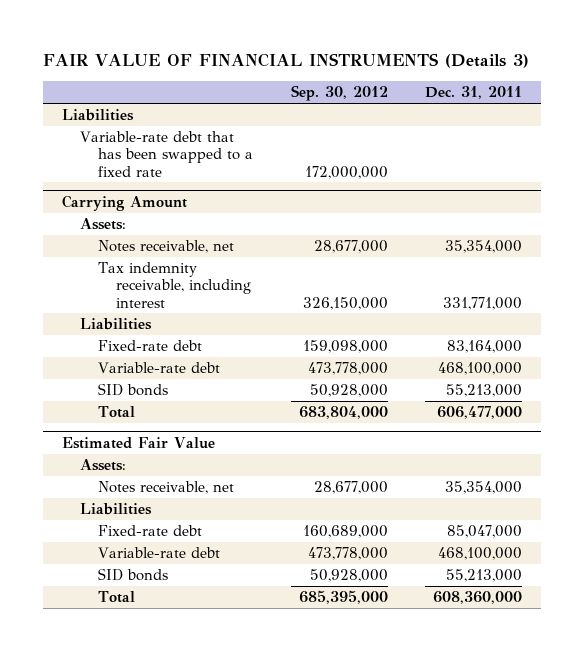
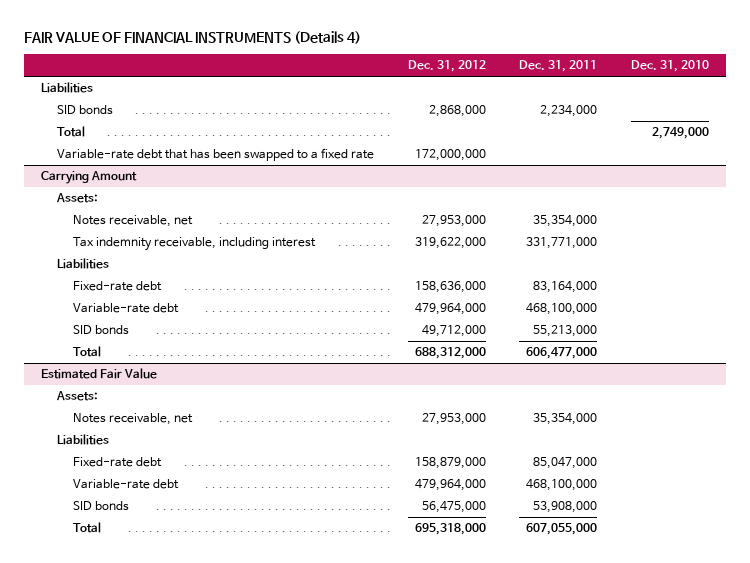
- FAIR VALUE OF FINANCIAL INSTRUMENTS (Details 3)
+ FAIR VALUE OF FINANCIAL INSTRUMENTS (Details 4)
- | Sep. 30, 2012 | Dec. 31, 2011
+ | Dec. 31, 2012 | Dec. 31, 2011 | Dec. 31, 2010
+ SID bonds | 2,868,000 | 2,234,000 |
+ Total | | | 2,749,000
@ Estimated Fair Value
- SID bonds | 50,928,000 | 55,213,000
- Total | 685,395,000 | 608,360,000
+ SID bonds | 56,475,000 | 53,908,000 |
+ Total | 695,318,000 | 607,055,000 |

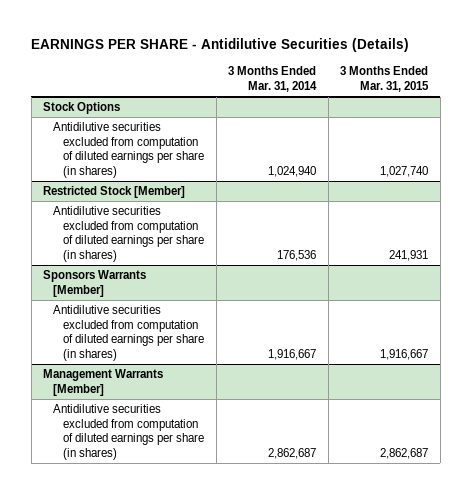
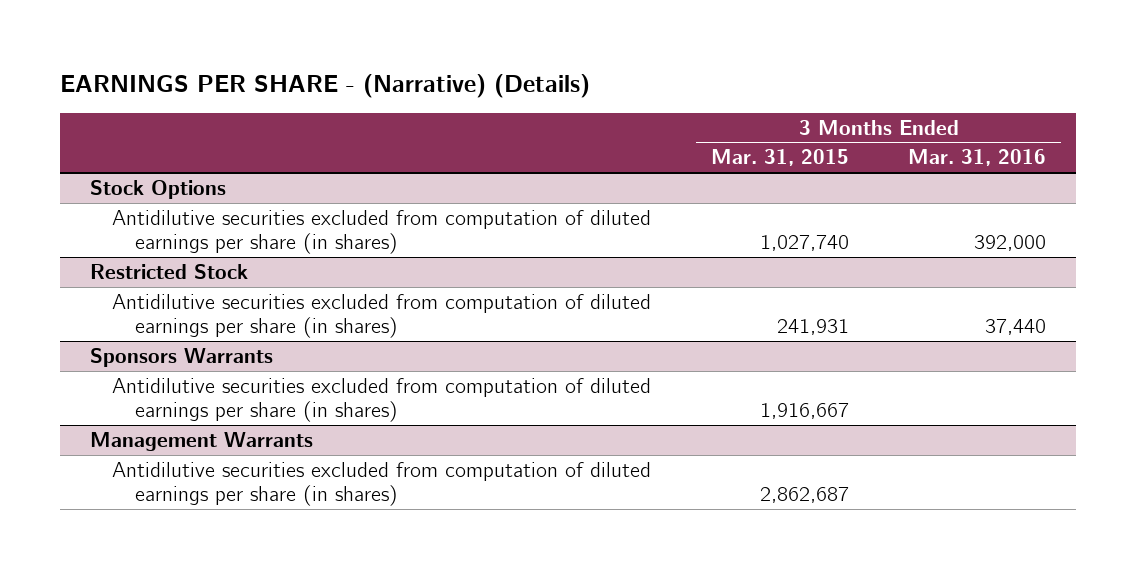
- EARNINGS PER SHARE - Antidilutive Securities (Details)
+ EARNINGS PER SHARE - (Narrative) (Details)
- | 3 Months Ended Mar. 31, 2014 | 3 Months Ended Mar. 31, 2015
+ | 3 Months Ended Mar. 31, 2015 | 3 Months Ended Mar. 31, 2016
- Restricted Stock [Member]
+ Restricted Stock
- Sponsors Warrants [Member]
+ Sponsors Warrants
- Management Warrants [Member]
+ Management Warrants

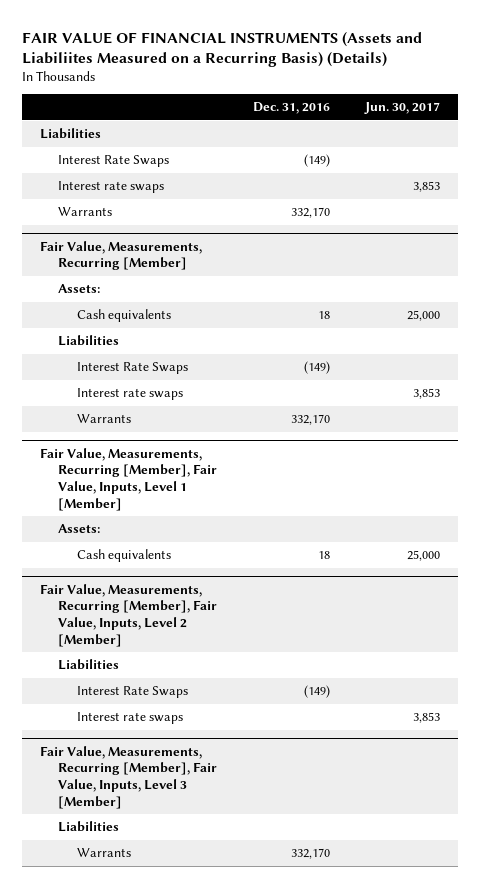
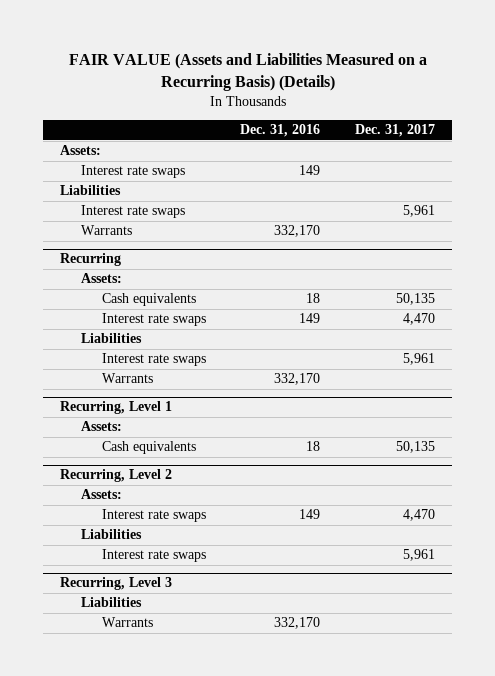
- FAIR VALUE OF FINANCIAL INSTRUMENTS (Assets and Liabiliites Measured on a Recurring Basis) (Details)
+ FAIR VALUE (Assets and Liabilities Measured on a Recurring Basis) (Details)
- | Dec. 31, 2016 | Jun. 30, 2017
+ | Dec. 31, 2016 | Dec. 31, 2017
+ Assets:
+ Interest rate swaps | 149 |
- Interest Rate Swaps | (149) |
- Fair Value, Measurements, Recurring [Member]
+ Recurring
+ Interest rate swaps | 149 | 4,470
- Interest Rate Swaps | (149) |
- Fair Value, Measurements, Recurring [Member], Fair Value, Inputs, Level 1 [Member]
+ Recurring, Level 1
- Fair Value, Measurements, Recurring [Member], Fair Value, Inputs, Level 2 [Member]
+ Recurring, Level 2
+ Assets:
+ Interest rate swaps | 149 | 4,470
- Interest Rate Swaps | (149) |
- Fair Value, Measurements, Recurring [Member], Fair Value, Inputs, Level 3 [Member]
+ Recurring, Level 3

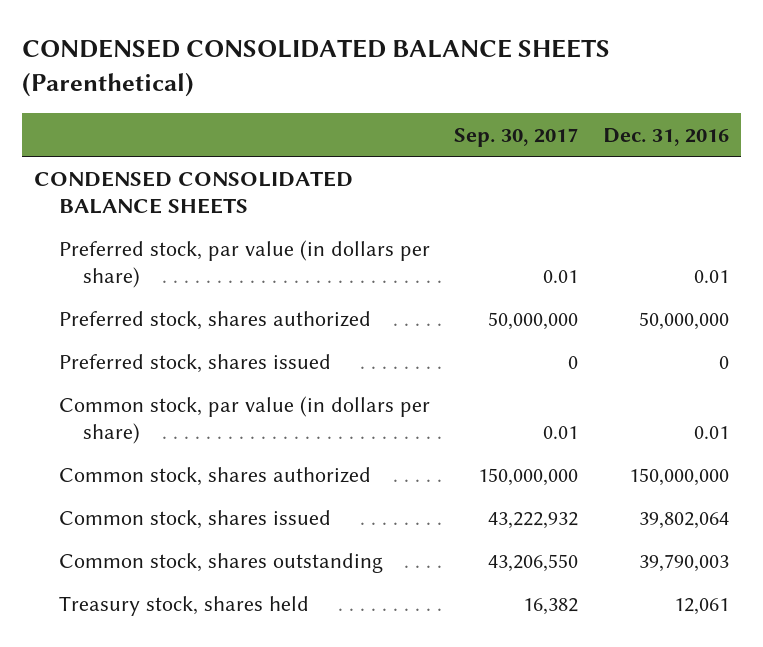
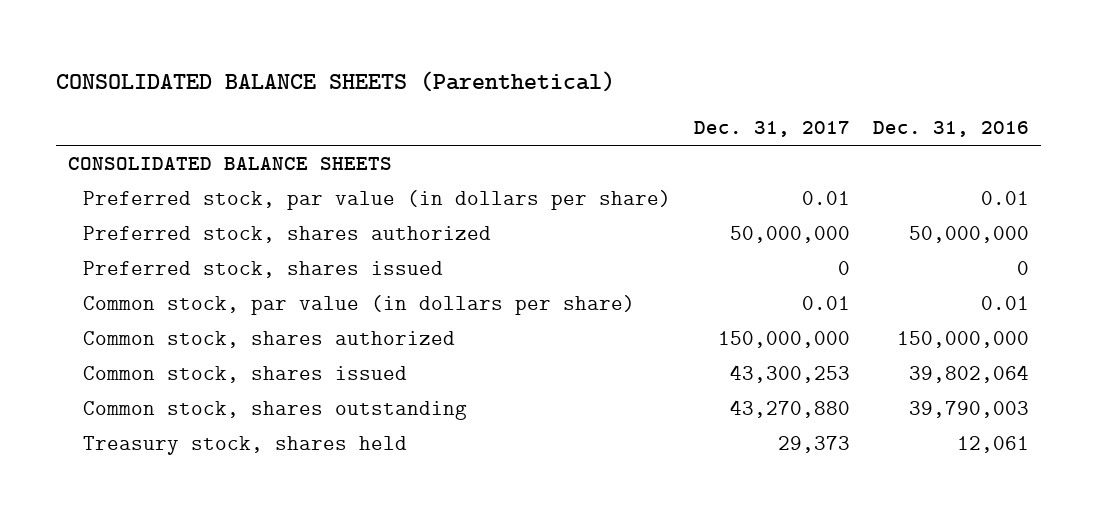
- CONDENSED CONSOLIDATED BALANCE SHEETS (Parenthetical)
+ CONSOLIDATED BALANCE SHEETS (Parenthetical)
- | Sep. 30, 2017 | Dec. 31, 2016
+ | Dec. 31, 2017 | Dec. 31, 2016
- CONDENSED CONSOLIDATED BALANCE SHEETS
+ CONSOLIDATED BALANCE SHEETS

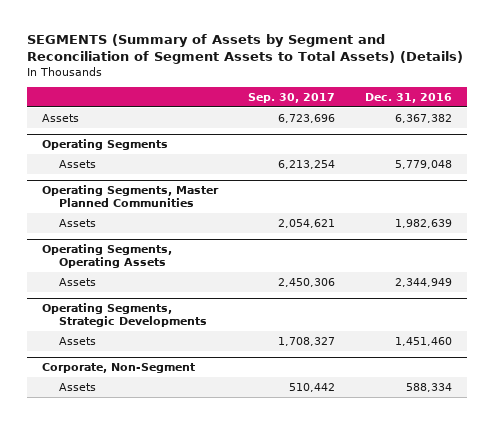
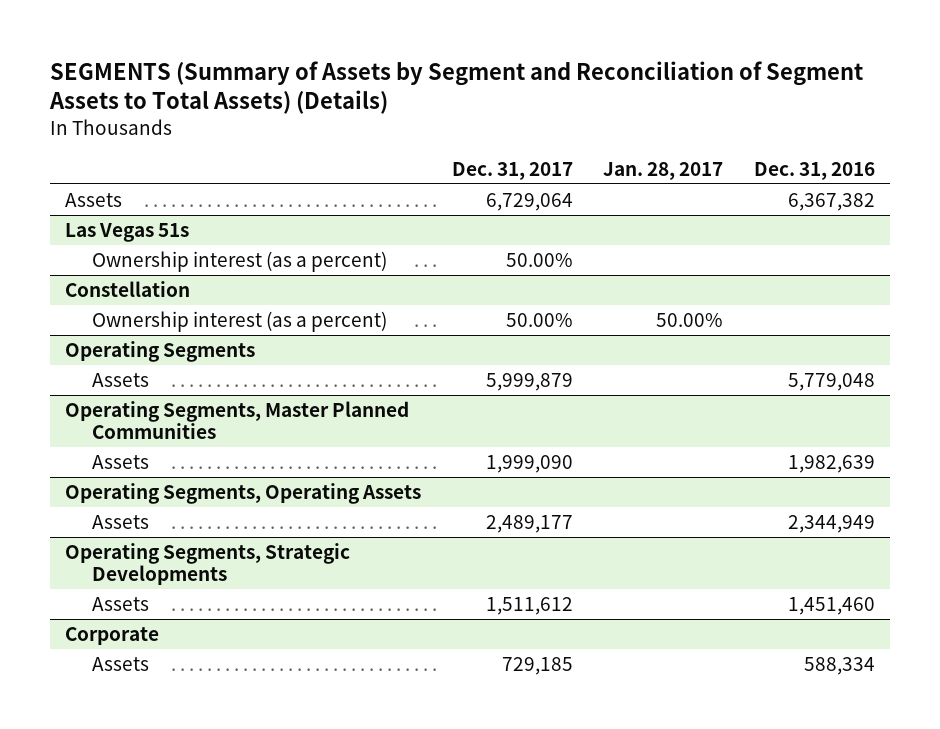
- | Sep. 30, 2017 | Dec. 31, 2016
+ | Dec. 31, 2017 | Jan. 28, 2017 | Dec. 31, 2016
+ Las Vegas 51s
+ Ownership interest (as a percent) | 50.00% | |
+ Constellation
+ Ownership interest (as a percent) | 50.00% | 50.00% |
- Corporate, Non-Segment
+ Corporate

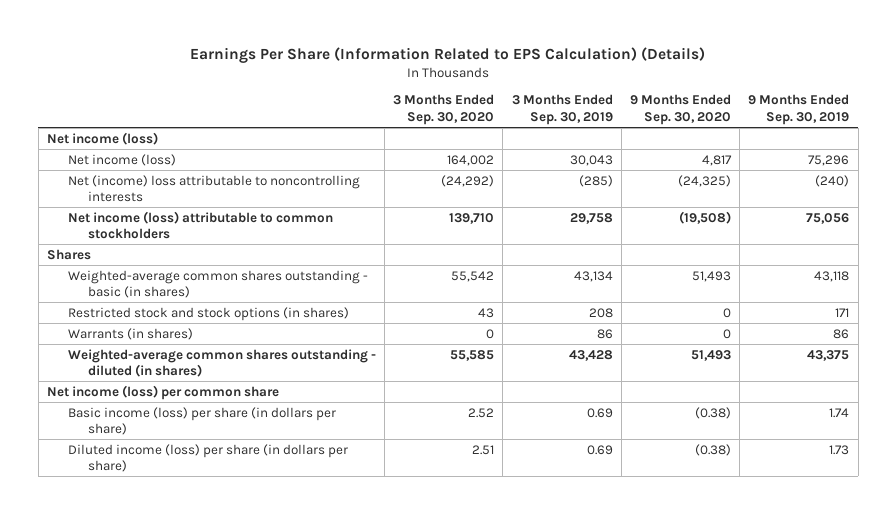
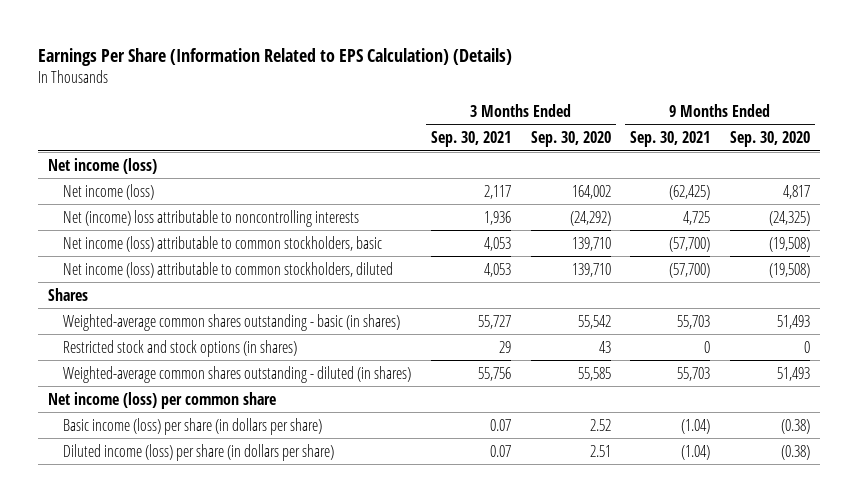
- | 3 Months Ended Sep. 30, 2020 | 3 Months Ended Sep. 30, 2019 | 9 Months Ended Sep. 30, 2020 | 9 Months Ended Sep. 30, 2019
+ | 3 Months Ended Sep. 30, 2021 | 3 Months Ended Sep. 30, 2020 | 9 Months Ended Sep. 30, 2021 | 9 Months Ended Sep. 30, 2020
- Net income (loss) attributable to common stockholders | 139,710 | 29,758 | (19,508) | 75,056
+ Net income (loss) attributable to common stockholders, basic | 4,053 | 139,710 | (57,700) | (19,508)
+ Net income (loss) attributable to common stockholders, diluted | 4,053 | 139,710 | (57,700) | (19,508)
- Warrants (in shares) | 0 | 86 | 0 | 86

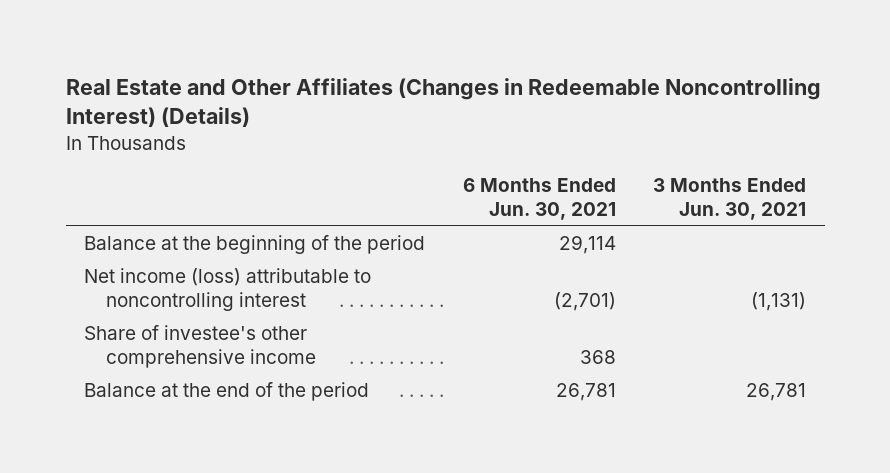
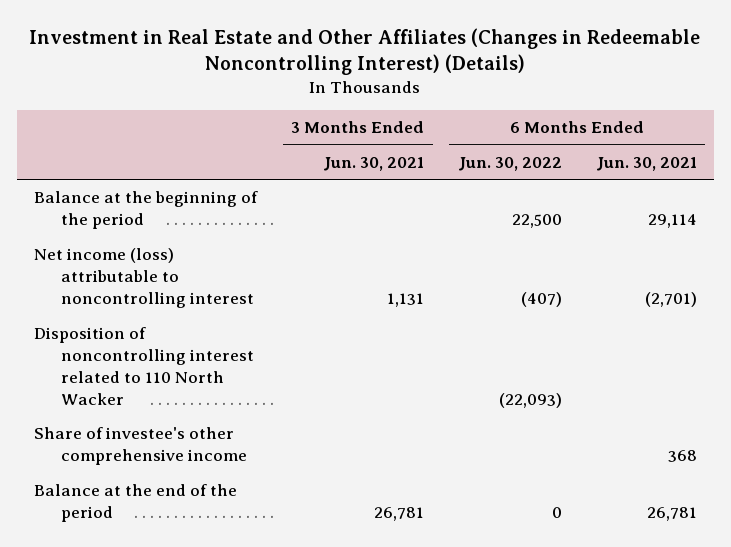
- Real Estate and Other Affiliates (Changes in Redeemable Noncontrolling Interest) (Details)
+ Investment in Real Estate and Other Affiliates (Changes in Redeemable Noncontrolling Interest) (Details)
- | 6 Months Ended Jun. 30, 2021 | 3 Months Ended Jun. 30, 2021
+ | 3 Months Ended Jun. 30, 2021 | 6 Months Ended Jun. 30, 2022 | 6 Months Ended Jun. 30, 2021
- Net income (loss) attributable to noncontrolling interest | (2,701) | (1,131)
+ Net income (loss) attributable to noncontrolling interest | 1,131 | (407) | (2,701)
+ Disposition of noncontrolling interest related to 110 North Wacker | | (22,093) |

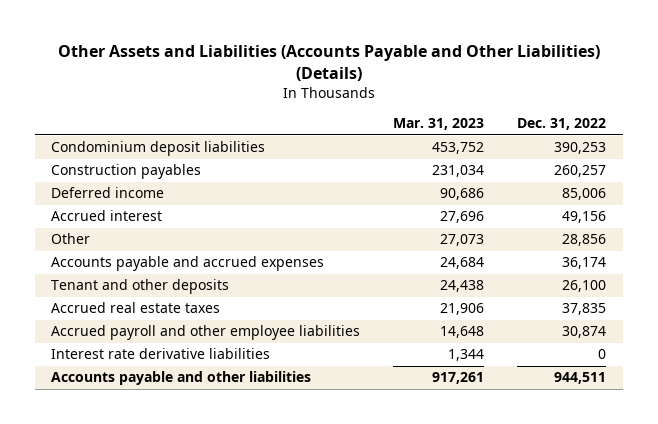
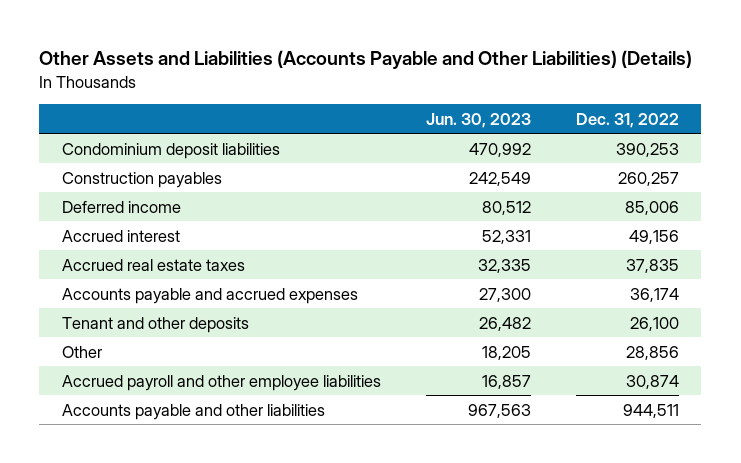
- | Mar. 31, 2023 | Dec. 31, 2022
+ | Jun. 30, 2023 | Dec. 31, 2022
moved up: Accrued real estate taxes | 32,335 | 37,835
moved down: Other | 18,205 | 28,856
- Interest rate derivative liabilities | 1,344 | 0

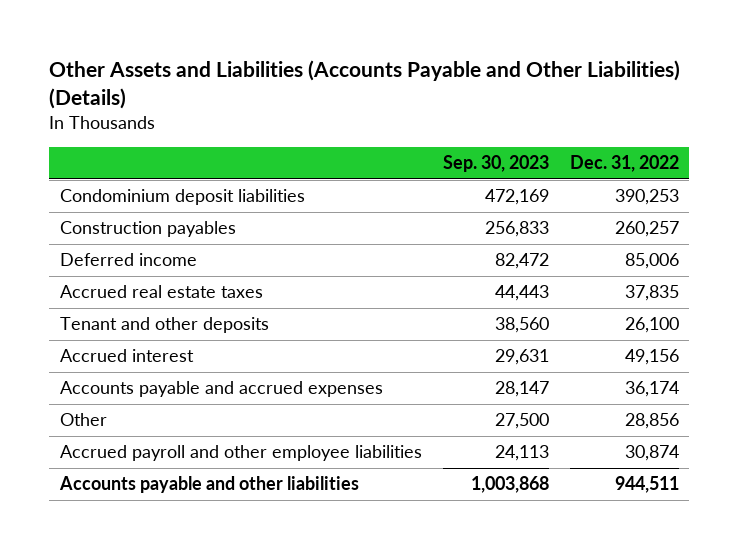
- | Jun. 30, 2023 | Dec. 31, 2022
+ | Sep. 30, 2023 | Dec. 31, 2022
moved down: Accrued interest | 29,631 | 49,156
moved down: Accounts payable and accrued expenses | 28,147 | 36,174

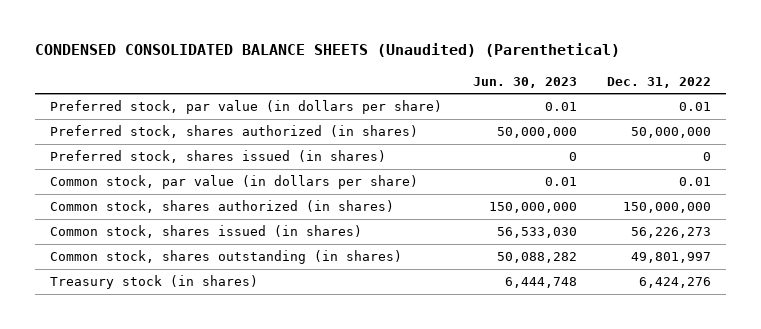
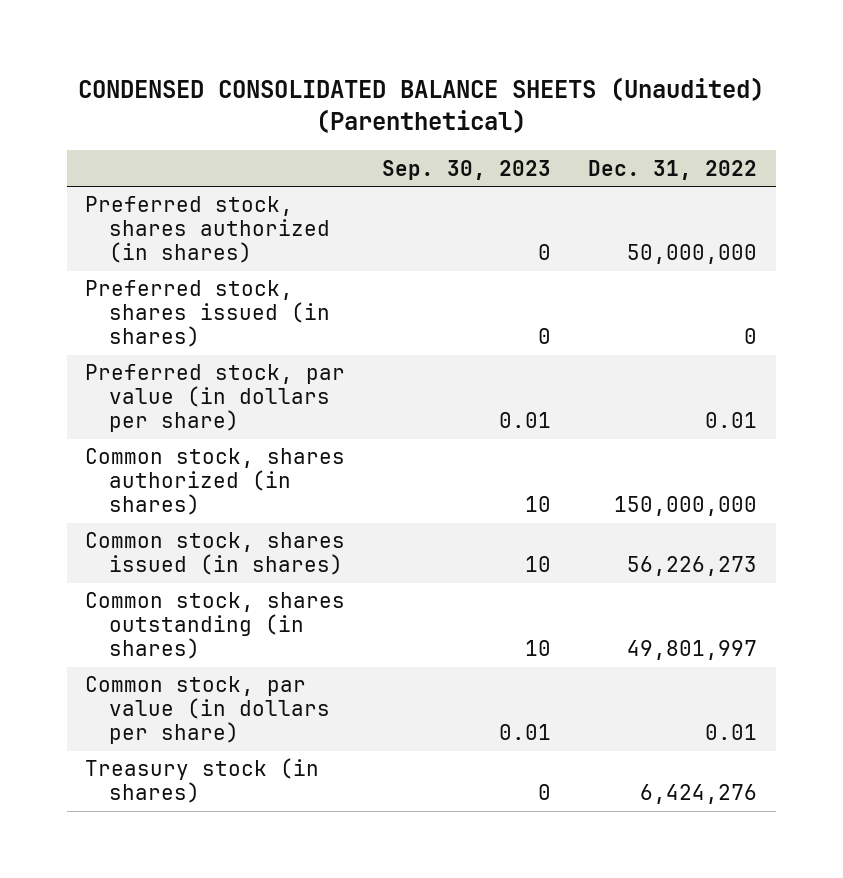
- | Jun. 30, 2023 | Dec. 31, 2022
+ | Sep. 30, 2023 | Dec. 31, 2022
moved down: Preferred stock, par value (in dollars per share) | 0.01 | 0.01
moved down: Common stock, par value (in dollars per share) | 0.01 | 0.01

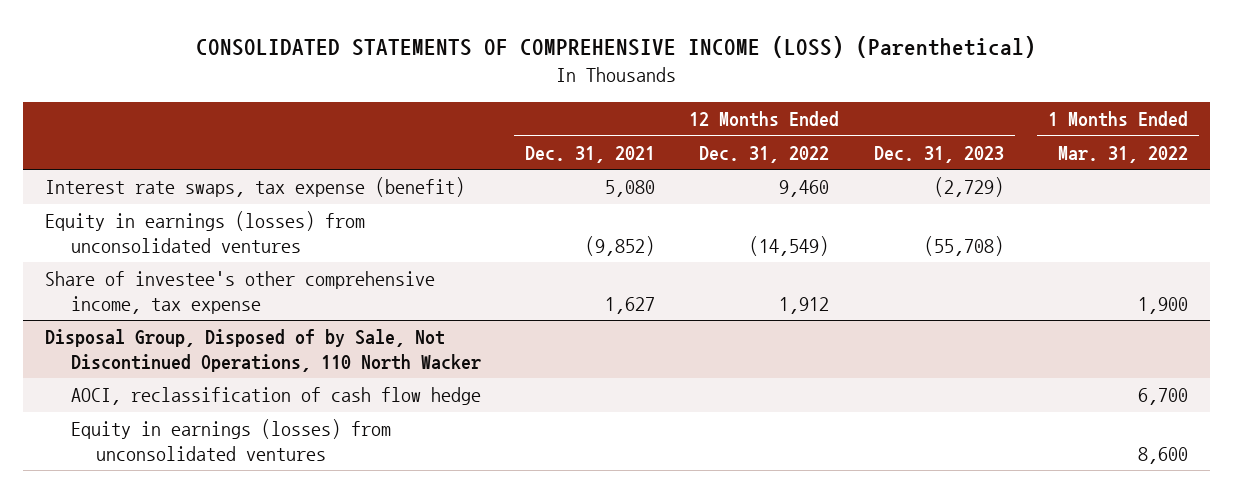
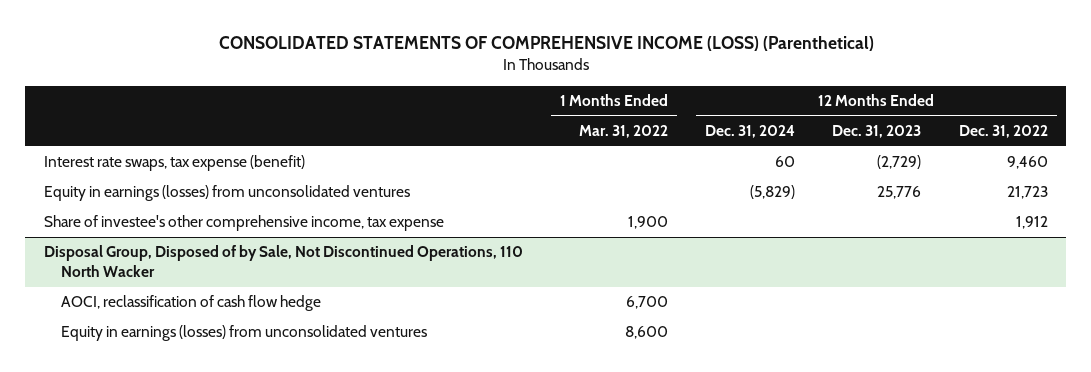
- | 12 Months Ended Dec. 31, 2021 | 12 Months Ended Dec. 31, 2022 | 12 Months Ended Dec. 31, 2023 | 1 Months Ended Mar. 31, 2022
+ | 1 Months Ended Mar. 31, 2022 | 12 Months Ended Dec. 31, 2024 | 12 Months Ended Dec. 31, 2023 | 12 Months Ended Dec. 31, 2022
- Equity in earnings (losses) from unconsolidated ventures | (9,852) | (14,549) | (55,708) |
+ Equity in earnings (losses) from unconsolidated ventures | | (5,829) | 25,776 | 21,723

